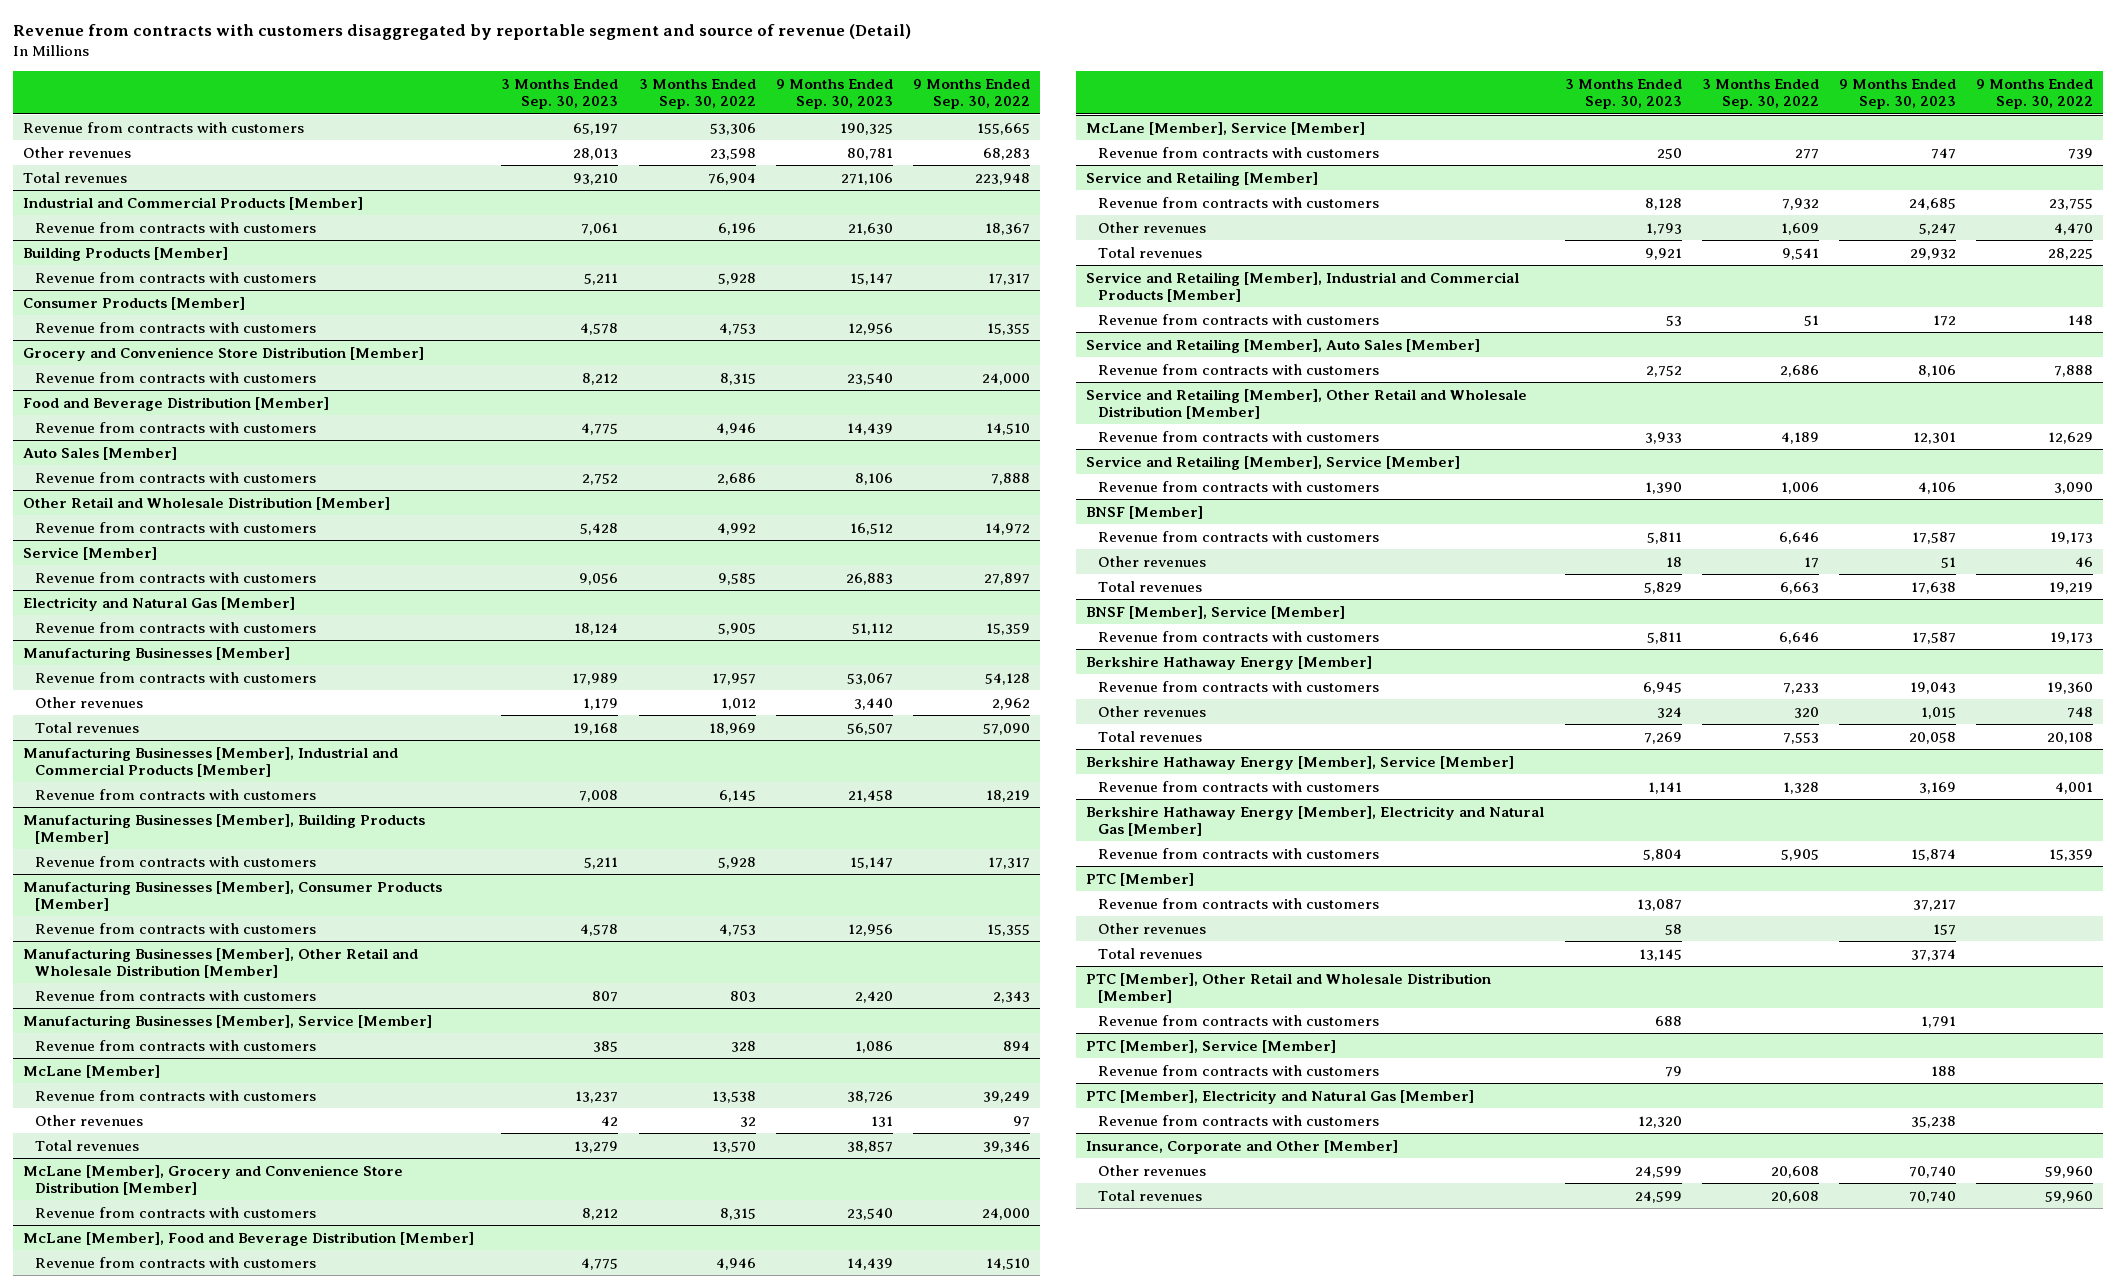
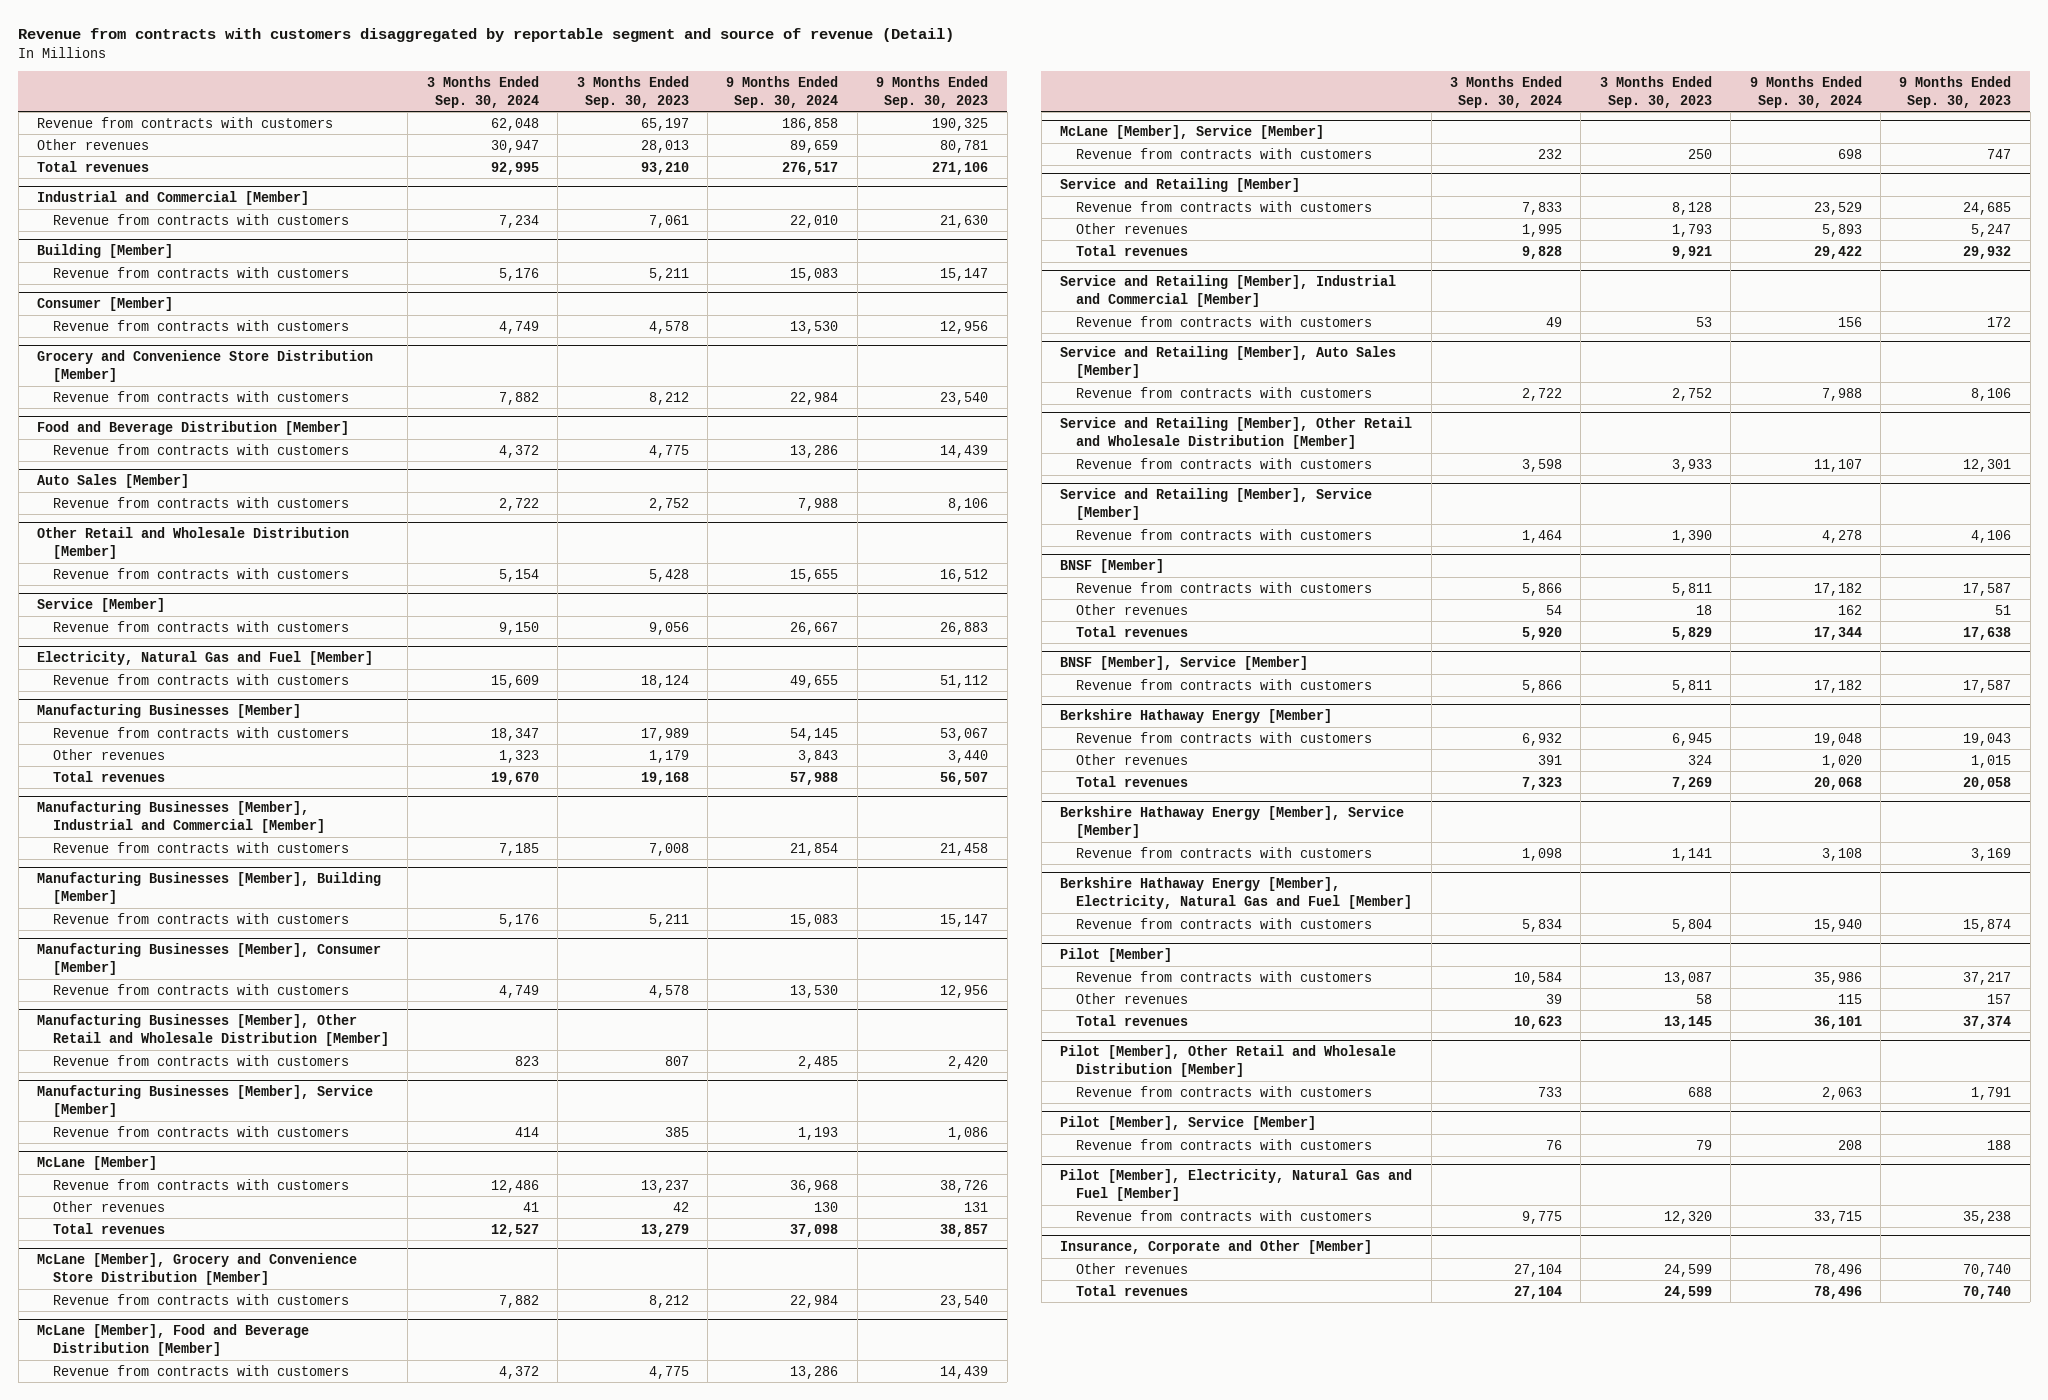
- | 3 Months Ended Sep. 30, 2023 | 3 Months Ended Sep. 30, 2022 | 9 Months Ended Sep. 30, 2023 | 9 Months Ended Sep. 30, 2022
+ | 3 Months Ended Sep. 30, 2024 | 3 Months Ended Sep. 30, 2023 | 9 Months Ended Sep. 30, 2024 | 9 Months Ended Sep. 30, 2023
- Industrial and Commercial Products [Member]
+ Industrial and Commercial [Member]
- Building Products [Member]
+ Building [Member]
- Consumer Products [Member]
+ Consumer [Member]
- Electricity and Natural Gas [Member]
+ Electricity, Natural Gas and Fuel [Member]
- Manufacturing Businesses [Member], Industrial and Commercial Products [Member]
+ Manufacturing Businesses [Member], Industrial and Commercial [Member]
- Manufacturing Businesses [Member], Building Products [Member]
+ Manufacturing Businesses [Member], Building [Member]
- Manufacturing Businesses [Member], Consumer Products [Member]
+ Manufacturing Businesses [Member], Consumer [Member]
- Service and Retailing [Member], Industrial and Commercial Products [Member]
+ Service and Retailing [Member], Industrial and Commercial [Member]
- Berkshire Hathaway Energy [Member], Electricity and Natural Gas [Member]
+ Berkshire Hathaway Energy [Member], Electricity, Natural Gas and Fuel [Member]
- PTC [Member]
+ Pilot [Member]
- PTC [Member], Other Retail and Wholesale Distribution [Member]
+ Pilot [Member], Other Retail and Wholesale Distribution [Member]
- PTC [Member], Service [Member]
+ Pilot [Member], Service [Member]
- PTC [Member], Electricity and Natural Gas [Member]
+ Pilot [Member], Electricity, Natural Gas and Fuel [Member]

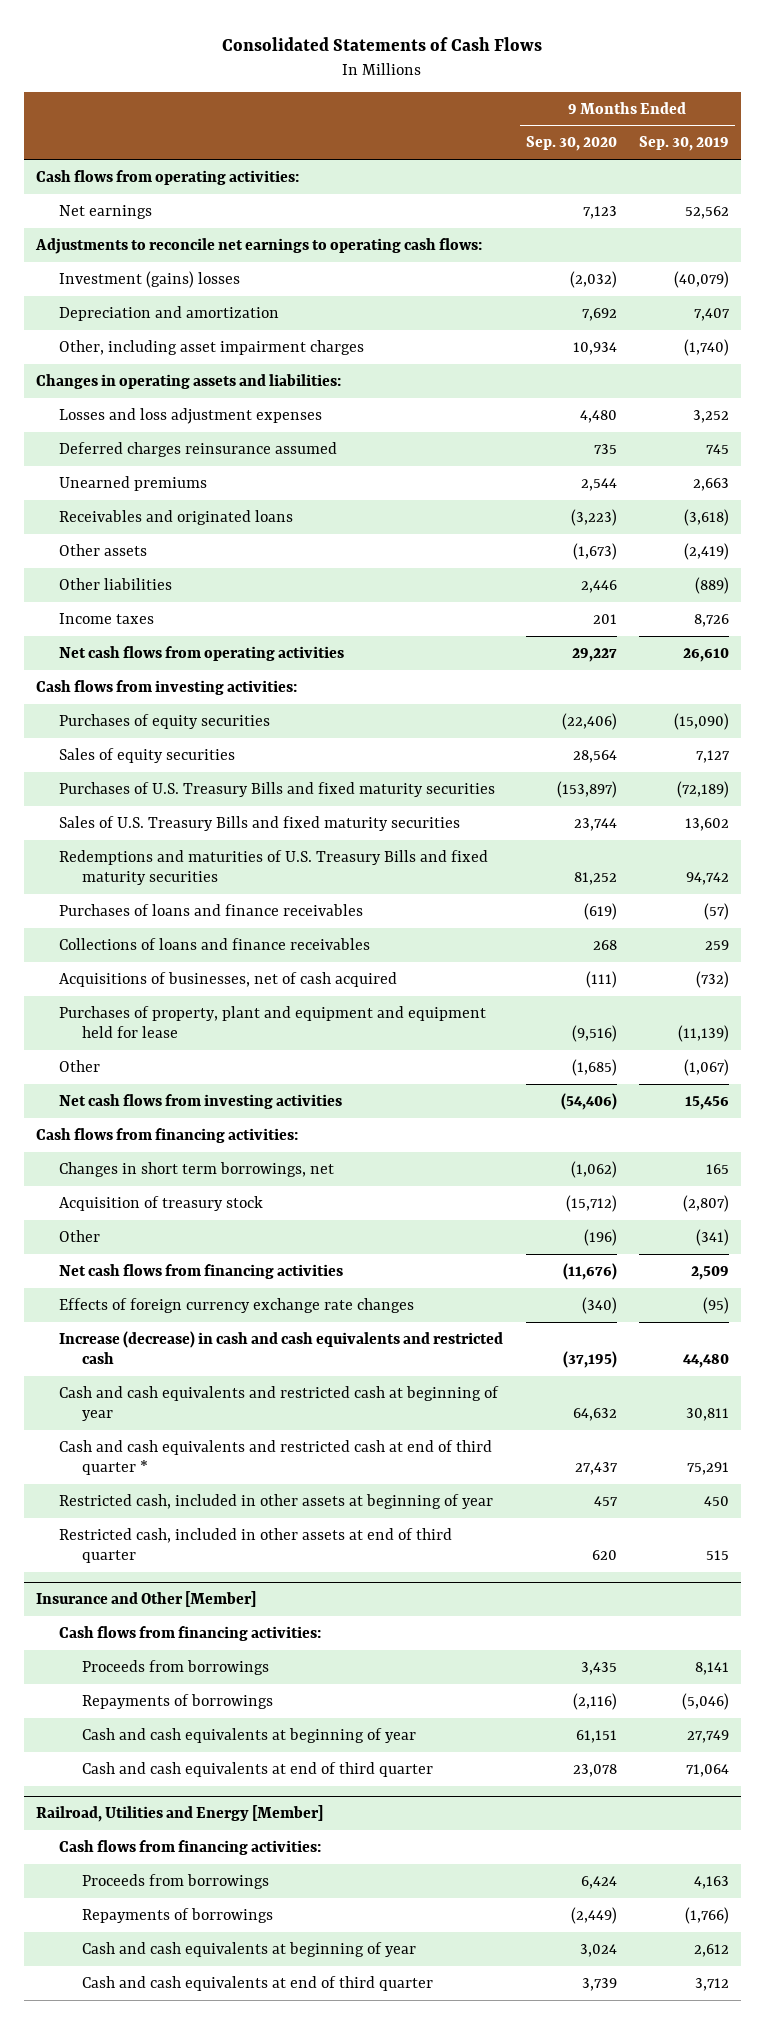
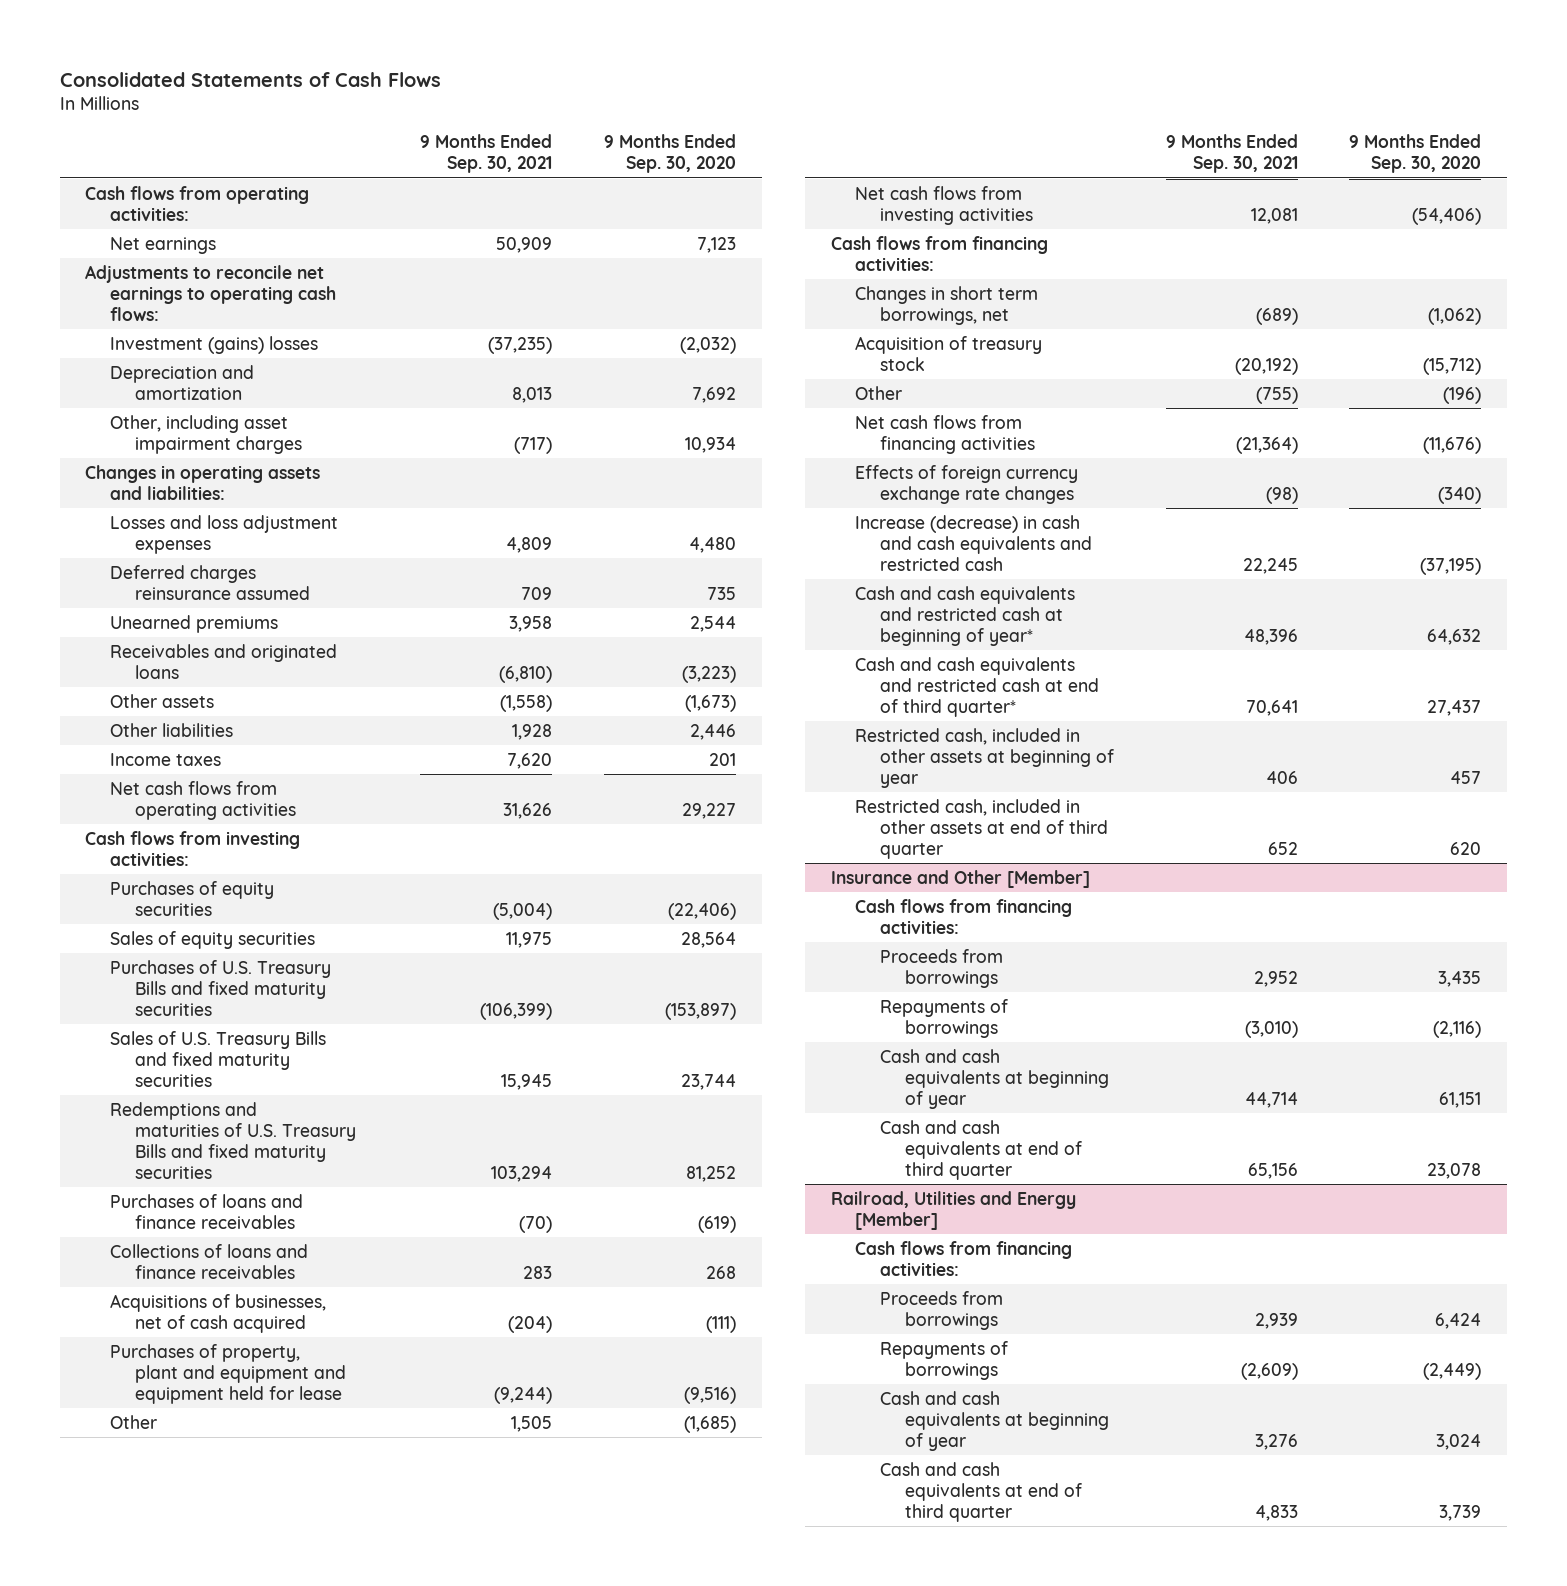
- | 9 Months Ended Sep. 30, 2020 | 9 Months Ended Sep. 30, 2019
+ | 9 Months Ended Sep. 30, 2021 | 9 Months Ended Sep. 30, 2020
- Cash and cash equivalents and restricted cash at beginning of year | 64,632 | 30,811
- Cash and cash equivalents and restricted cash at end of third quarter * | 27,437 | 75,291
+ Cash and cash equivalents and restricted cash at beginning of year* | 48,396 | 64,632
+ Cash and cash equivalents and restricted cash at end of third quarter* | 70,641 | 27,437

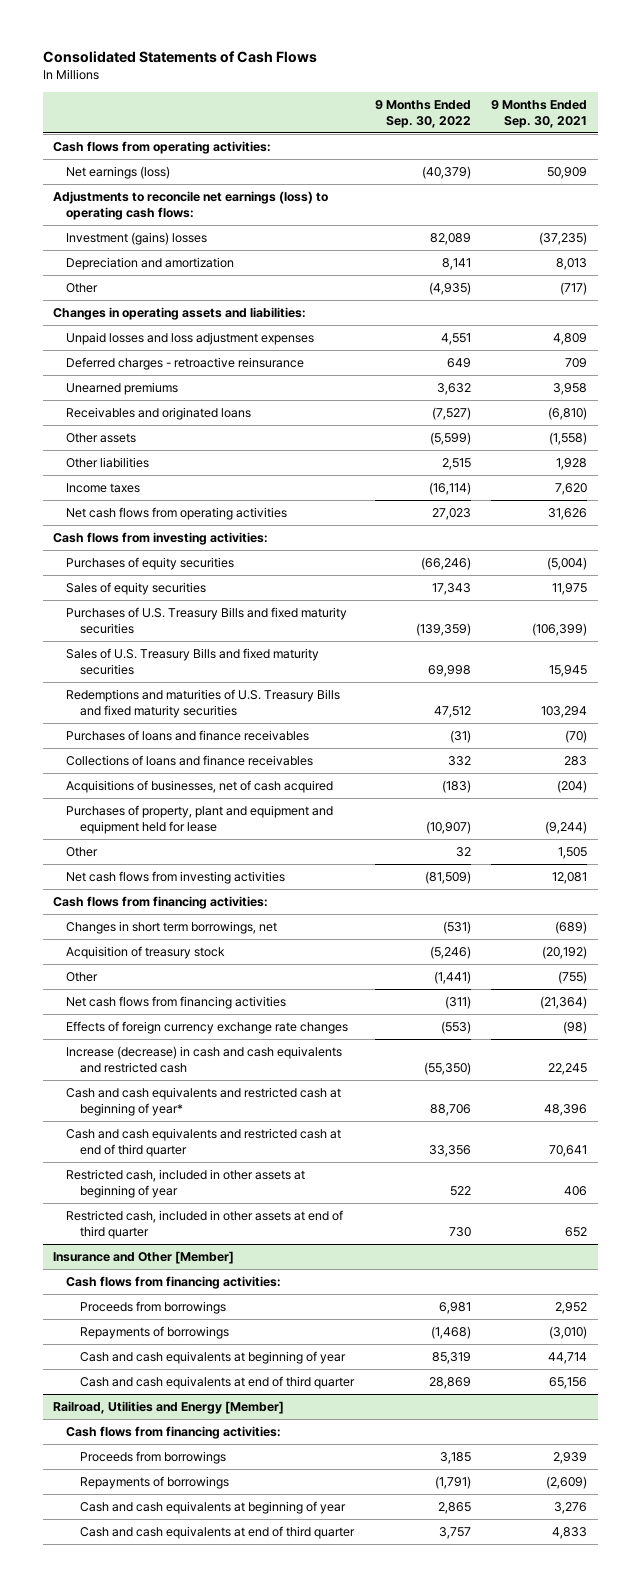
- | 9 Months Ended Sep. 30, 2021 | 9 Months Ended Sep. 30, 2020
+ | 9 Months Ended Sep. 30, 2022 | 9 Months Ended Sep. 30, 2021
- Net earnings | 50,909 | 7,123
- Adjustments to reconcile net earnings to operating cash flows:
+ Net earnings (loss) | (40,379) | 50,909
+ Adjustments to reconcile net earnings (loss) to operating cash flows:
- Other, including asset impairment charges | (717) | 10,934
+ Other | (4,935) | (717)
- Losses and loss adjustment expenses | 4,809 | 4,480
- Deferred charges reinsurance assumed | 709 | 735
+ Unpaid losses and loss adjustment expenses | 4,551 | 4,809
+ Deferred charges - retroactive reinsurance | 649 | 709
- Cash and cash equivalents and restricted cash at end of third quarter* | 70,641 | 27,437
+ Cash and cash equivalents and restricted cash at end of third quarter | 33,356 | 70,641

